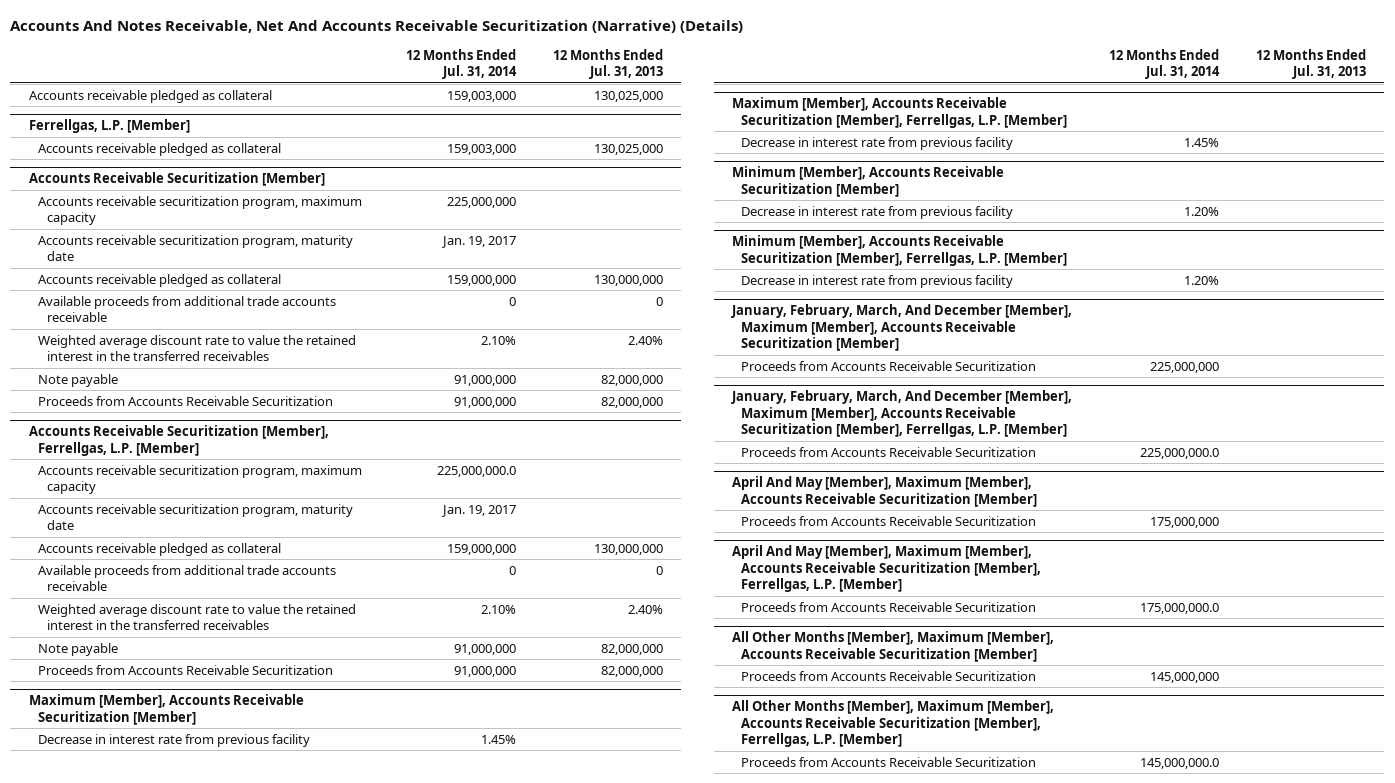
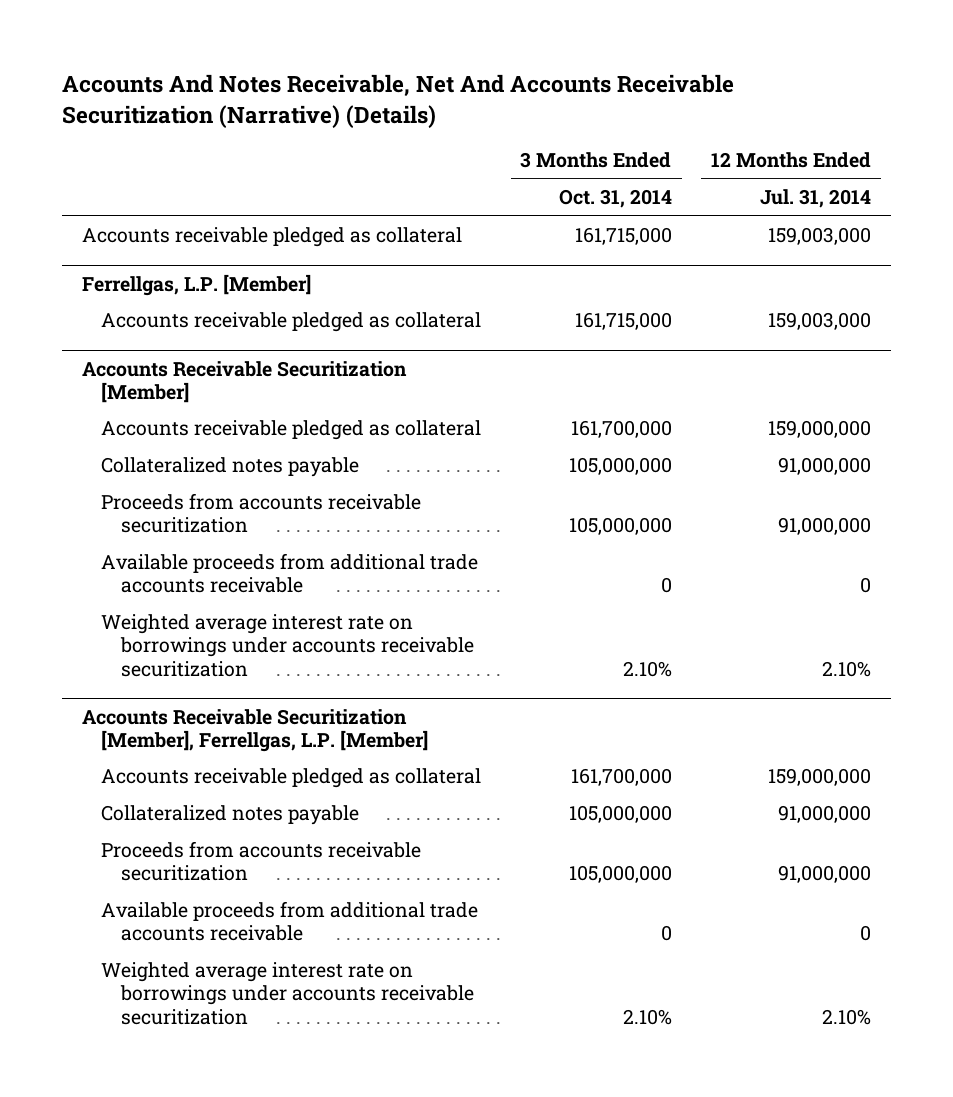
- | 12 Months Ended Jul. 31, 2014 | 12 Months Ended Jul. 31, 2013
+ | 3 Months Ended Oct. 31, 2014 | 12 Months Ended Jul. 31, 2014
@ Accounts Receivable Securitization [Member]
- Accounts receivable securitization program, maximum capacity | 225,000,000 |
- Accounts receivable securitization program, maturity date | Jan. 19, 2017 |
+ Collateralized notes payable | 105,000,000 | 91,000,000
+ Proceeds from accounts receivable securitization | 105,000,000 | 91,000,000
- Weighted average discount rate to value the retained interest in the transferred receivables | 2.10% | 2.40%
- Note payable | 91,000,000 | 82,000,000
- Proceeds from Accounts Receivable Securitization | 91,000,000 | 82,000,000
+ Weighted average interest rate on borrowings under accounts receivable securitization | 2.10% | 2.10%
@ Accounts Receivable Securitization [Member], Ferrellgas, L.P. [Member]
- Accounts receivable securitization program, maximum capacity | 225,000,000.0 |
- Accounts receivable securitization program, maturity date | Jan. 19, 2017 |
+ Collateralized notes payable | 105,000,000 | 91,000,000
+ Proceeds from accounts receivable securitization | 105,000,000 | 91,000,000
- Weighted average discount rate to value the retained interest in the transferred receivables | 2.10% | 2.40%
- Note payable | 91,000,000 | 82,000,000
- Proceeds from Accounts Receivable Securitization | 91,000,000 | 82,000,000
- Maximum [Member], Accounts Receivable Securitization [Member]
- Decrease in interest rate from previous facility | 1.45% |
- Maximum [Member], Accounts Receivable Securitization [Member], Ferrellgas, L.P. [Member]
- Decrease in interest rate from previous facility | 1.45% |
- Minimum [Member], Accounts Receivable Securitization [Member]
- Decrease in interest rate from previous facility | 1.20% |
- Minimum [Member], Accounts Receivable Securitization [Member], Ferrellgas, L.P. [Member]
- Decrease in interest rate from previous facility | 1.20% |
- January, February, March, And December [Member], Maximum [Member], Accounts Receivable Securitization [Member]
- Proceeds from Accounts Receivable Securitization | 225,000,000 |
- January, February, March, And December [Member], Maximum [Member], Accounts Receivable Securitization [Member], Ferrellgas, L.P. [Member]
- Proceeds from Accounts Receivable Securitization | 225,000,000.0 |
- April And May [Member], Maximum [Member], Accounts Receivable Securitization [Member]
- Proceeds from Accounts Receivable Securitization | 175,000,000 |
- April And May [Member], Maximum [Member], Accounts Receivable Securitization [Member], Ferrellgas, L.P. [Member]
- Proceeds from Accounts Receivable Securitization | 175,000,000.0 |
- All Other Months [Member], Maximum [Member], Accounts Receivable Securitization [Member]
- Proceeds from Accounts Receivable Securitization | 145,000,000 |
- All Other Months [Member], Maximum [Member], Accounts Receivable Securitization [Member], Ferrellgas, L.P. [Member]
- Proceeds from Accounts Receivable Securitization | 145,000,000.0 |
@ Accounts Receivable Securitization [Member], Ferrellgas, L.P. [Member]
+ Weighted average interest rate on borrowings under accounts receivable securitization | 2.10% | 2.10%

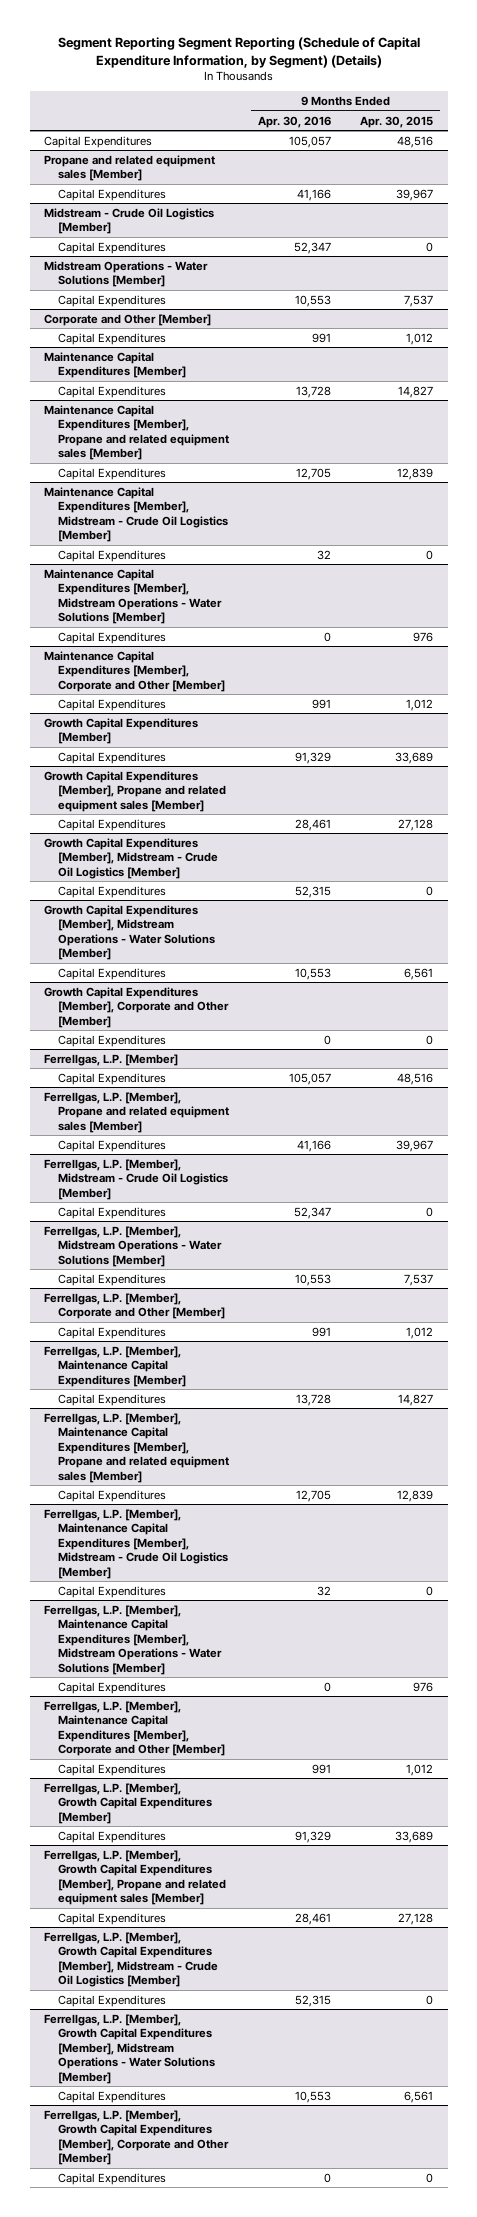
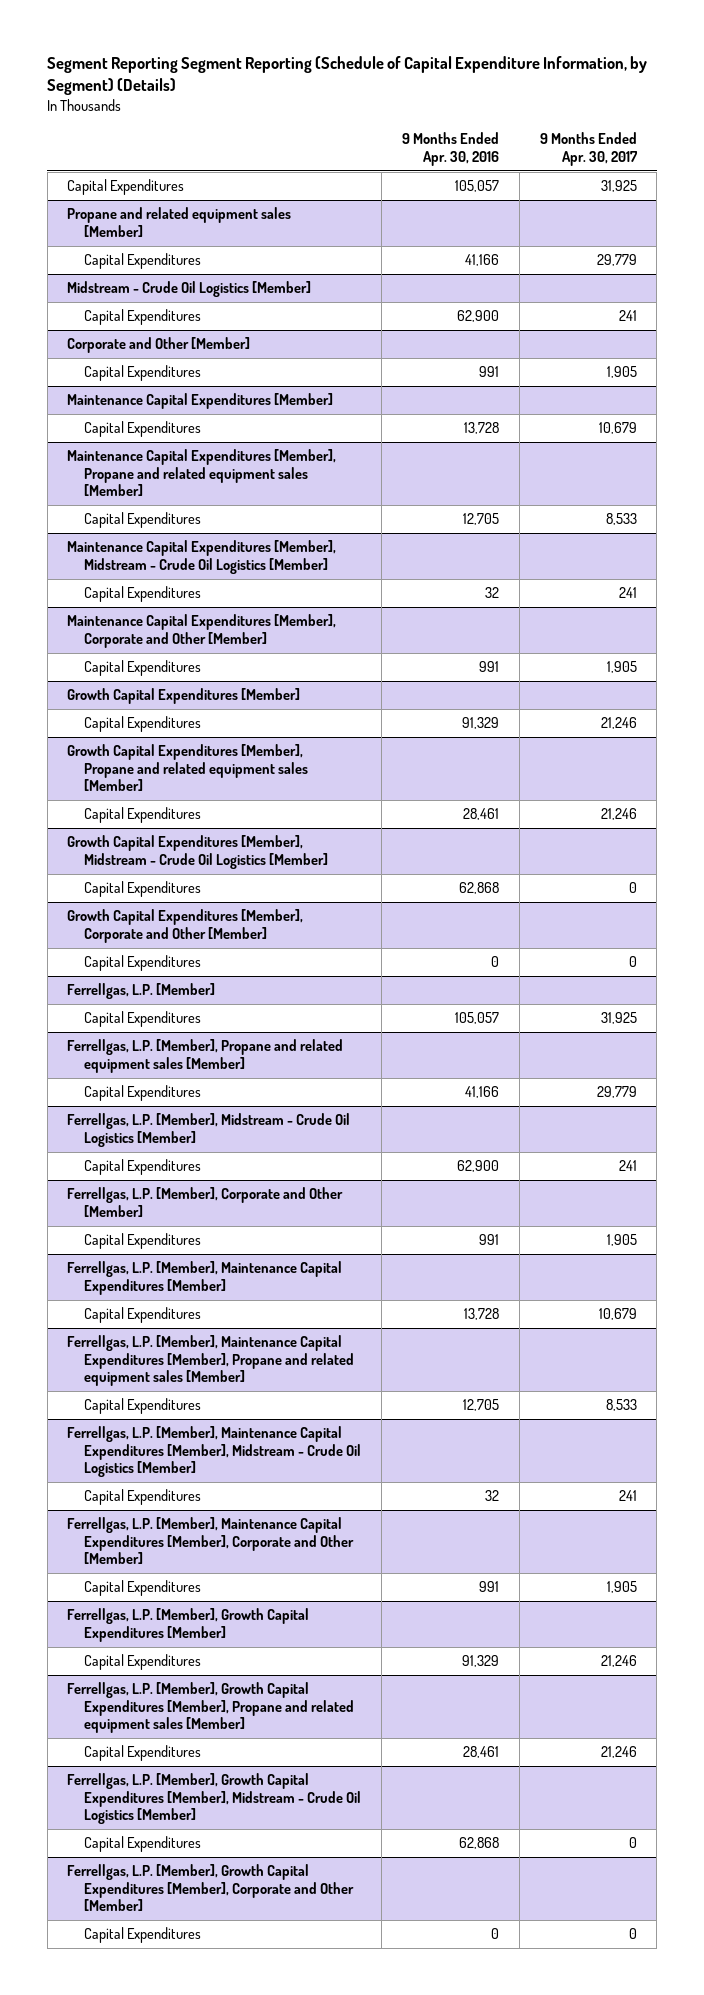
- | 9 Months Ended Apr. 30, 2016 | 9 Months Ended Apr. 30, 2015
+ | 9 Months Ended Apr. 30, 2016 | 9 Months Ended Apr. 30, 2017
@ Midstream - Crude Oil Logistics [Member]
- Capital Expenditures | 52,347 | 0
- Midstream Operations - Water Solutions [Member]
- Capital Expenditures | 10,553 | 7,537
@ Midstream - Crude Oil Logistics [Member]
+ Capital Expenditures | 62,900 | 241
- Maintenance Capital Expenditures [Member], Midstream Operations - Water Solutions [Member]
- Capital Expenditures | 0 | 976
@ Growth Capital Expenditures [Member], Midstream - Crude Oil Logistics [Member]
- Capital Expenditures | 52,315 | 0
- Growth Capital Expenditures [Member], Midstream Operations - Water Solutions [Member]
- Capital Expenditures | 10,553 | 6,561
@ Growth Capital Expenditures [Member], Midstream - Crude Oil Logistics [Member]
+ Capital Expenditures | 62,868 | 0
@ Ferrellgas, L.P. [Member], Midstream - Crude Oil Logistics [Member]
- Capital Expenditures | 52,347 | 0
- Ferrellgas, L.P. [Member], Midstream Operations - Water Solutions [Member]
- Capital Expenditures | 10,553 | 7,537
@ Ferrellgas, L.P. [Member], Midstream - Crude Oil Logistics [Member]
+ Capital Expenditures | 62,900 | 241
- Ferrellgas, L.P. [Member], Maintenance Capital Expenditures [Member], Midstream Operations - Water Solutions [Member]
- Capital Expenditures | 0 | 976
@ Ferrellgas, L.P. [Member], Growth Capital Expenditures [Member], Midstream - Crude Oil Logistics [Member]
- Capital Expenditures | 52,315 | 0
- Ferrellgas, L.P. [Member], Growth Capital Expenditures [Member], Midstream Operations - Water Solutions [Member]
- Capital Expenditures | 10,553 | 6,561
@ Ferrellgas, L.P. [Member], Growth Capital Expenditures [Member], Midstream - Crude Oil Logistics [Member]
+ Capital Expenditures | 62,868 | 0

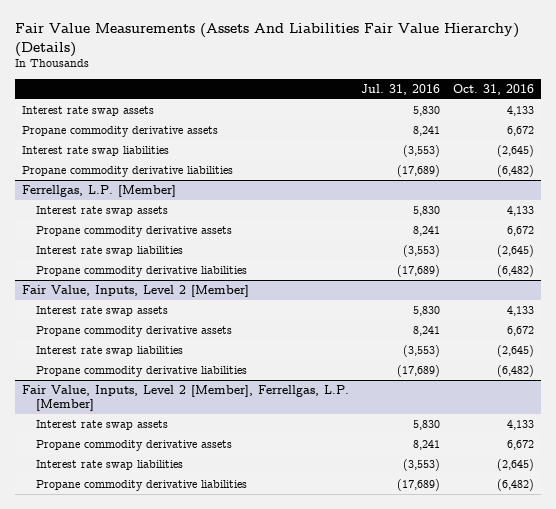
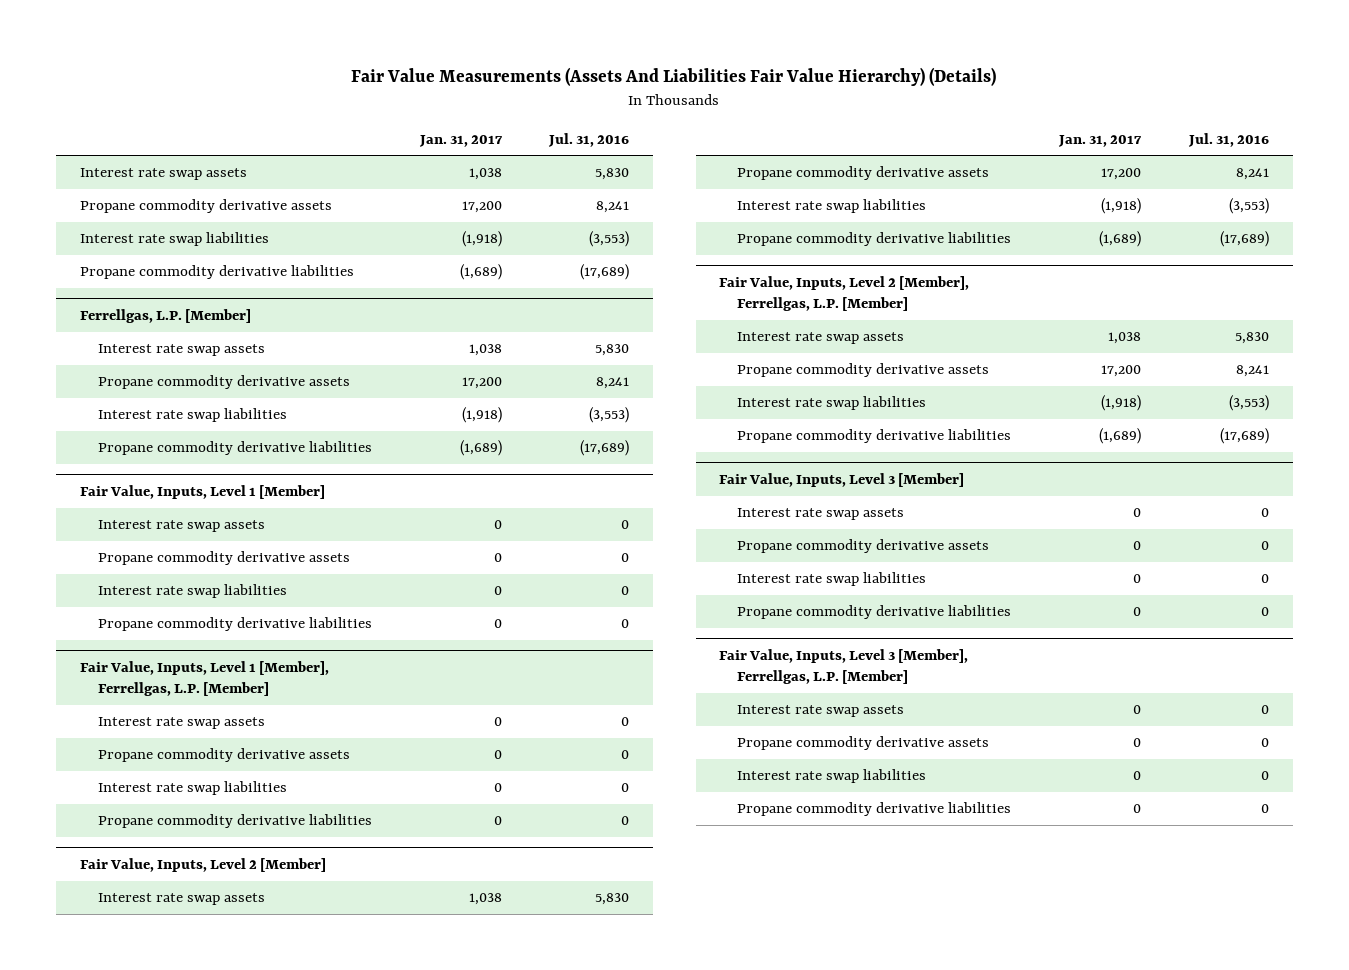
- | Jul. 31, 2016 | Oct. 31, 2016
+ | Jan. 31, 2017 | Jul. 31, 2016
+ Fair Value, Inputs, Level 1 [Member]
+ Interest rate swap assets | 0 | 0
+ Propane commodity derivative assets | 0 | 0
+ Interest rate swap liabilities | 0 | 0
+ Propane commodity derivative liabilities | 0 | 0
+ Fair Value, Inputs, Level 1 [Member], Ferrellgas, L.P. [Member]
+ Interest rate swap assets | 0 | 0
+ Propane commodity derivative assets | 0 | 0
+ Interest rate swap liabilities | 0 | 0
+ Propane commodity derivative liabilities | 0 | 0
+ Fair Value, Inputs, Level 3 [Member]
+ Interest rate swap assets | 0 | 0
+ Propane commodity derivative assets | 0 | 0
+ Interest rate swap liabilities | 0 | 0
+ Propane commodity derivative liabilities | 0 | 0
+ Fair Value, Inputs, Level 3 [Member], Ferrellgas, L.P. [Member]
+ Interest rate swap assets | 0 | 0
+ Propane commodity derivative assets | 0 | 0
+ Interest rate swap liabilities | 0 | 0
+ Propane commodity derivative liabilities | 0 | 0

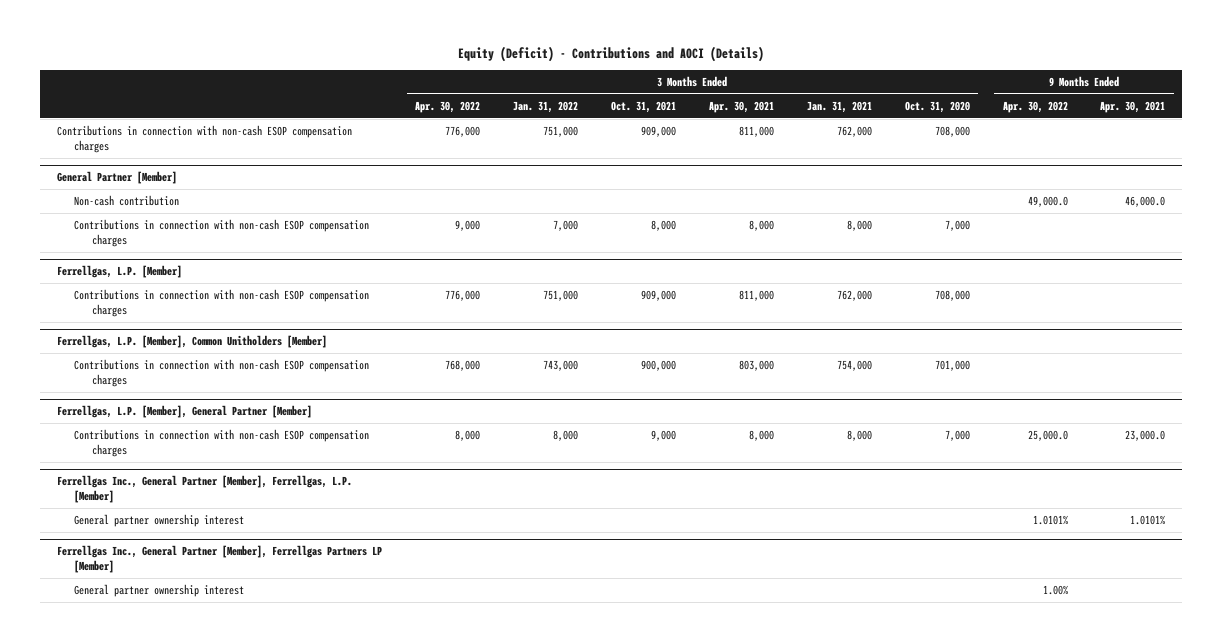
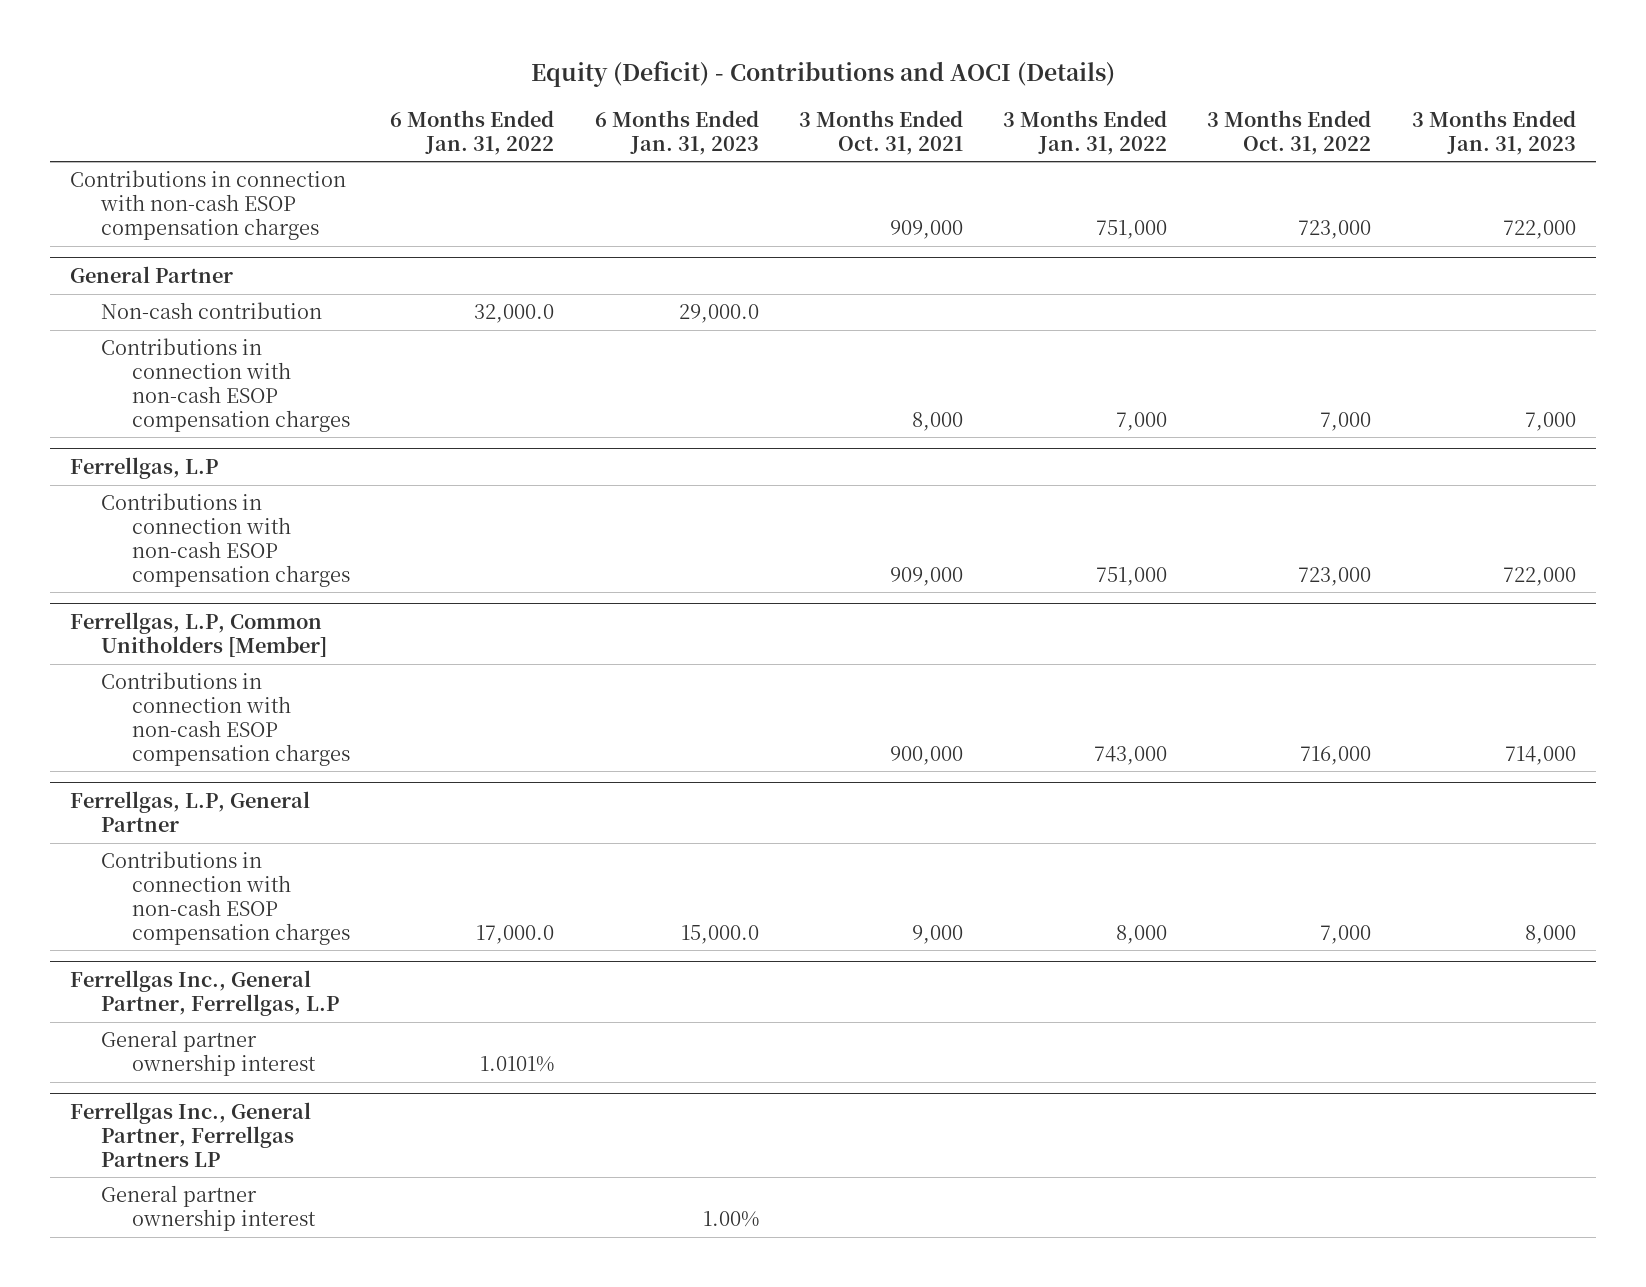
- | 3 Months Ended Apr. 30, 2022 | 3 Months Ended Jan. 31, 2022 | 3 Months Ended Oct. 31, 2021 | 3 Months Ended Apr. 30, 2021 | 3 Months Ended Jan. 31, 2021 | 3 Months Ended Oct. 31, 2020 | 9 Months Ended Apr. 30, 2022 | 9 Months Ended Apr. 30, 2021
+ | 6 Months Ended Jan. 31, 2022 | 6 Months Ended Jan. 31, 2023 | 3 Months Ended Oct. 31, 2021 | 3 Months Ended Jan. 31, 2022 | 3 Months Ended Oct. 31, 2022 | 3 Months Ended Jan. 31, 2023
- General Partner [Member]
+ General Partner
- Ferrellgas, L.P. [Member]
+ Ferrellgas, L.P
- Ferrellgas, L.P. [Member], Common Unitholders [Member]
+ Ferrellgas, L.P, Common Unitholders [Member]
- Ferrellgas, L.P. [Member], General Partner [Member]
+ Ferrellgas, L.P, General Partner
- Ferrellgas Inc., General Partner [Member], Ferrellgas, L.P. [Member]
+ Ferrellgas Inc., General Partner, Ferrellgas, L.P
- Ferrellgas Inc., General Partner [Member], Ferrellgas Partners LP [Member]
+ Ferrellgas Inc., General Partner, Ferrellgas Partners LP

